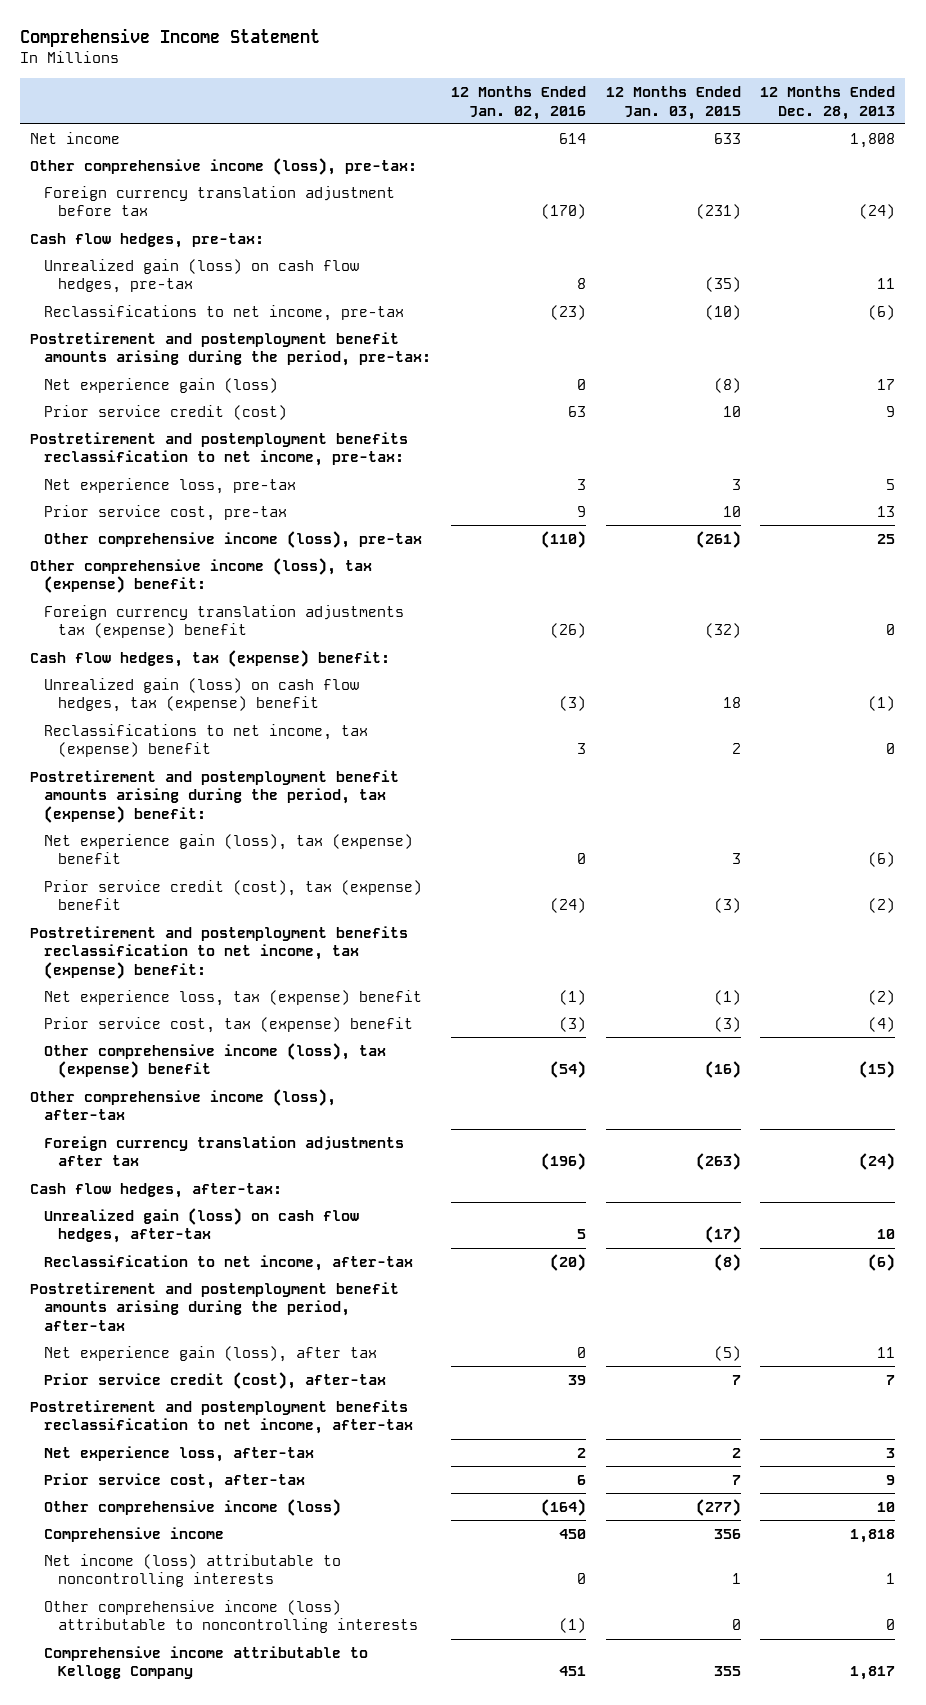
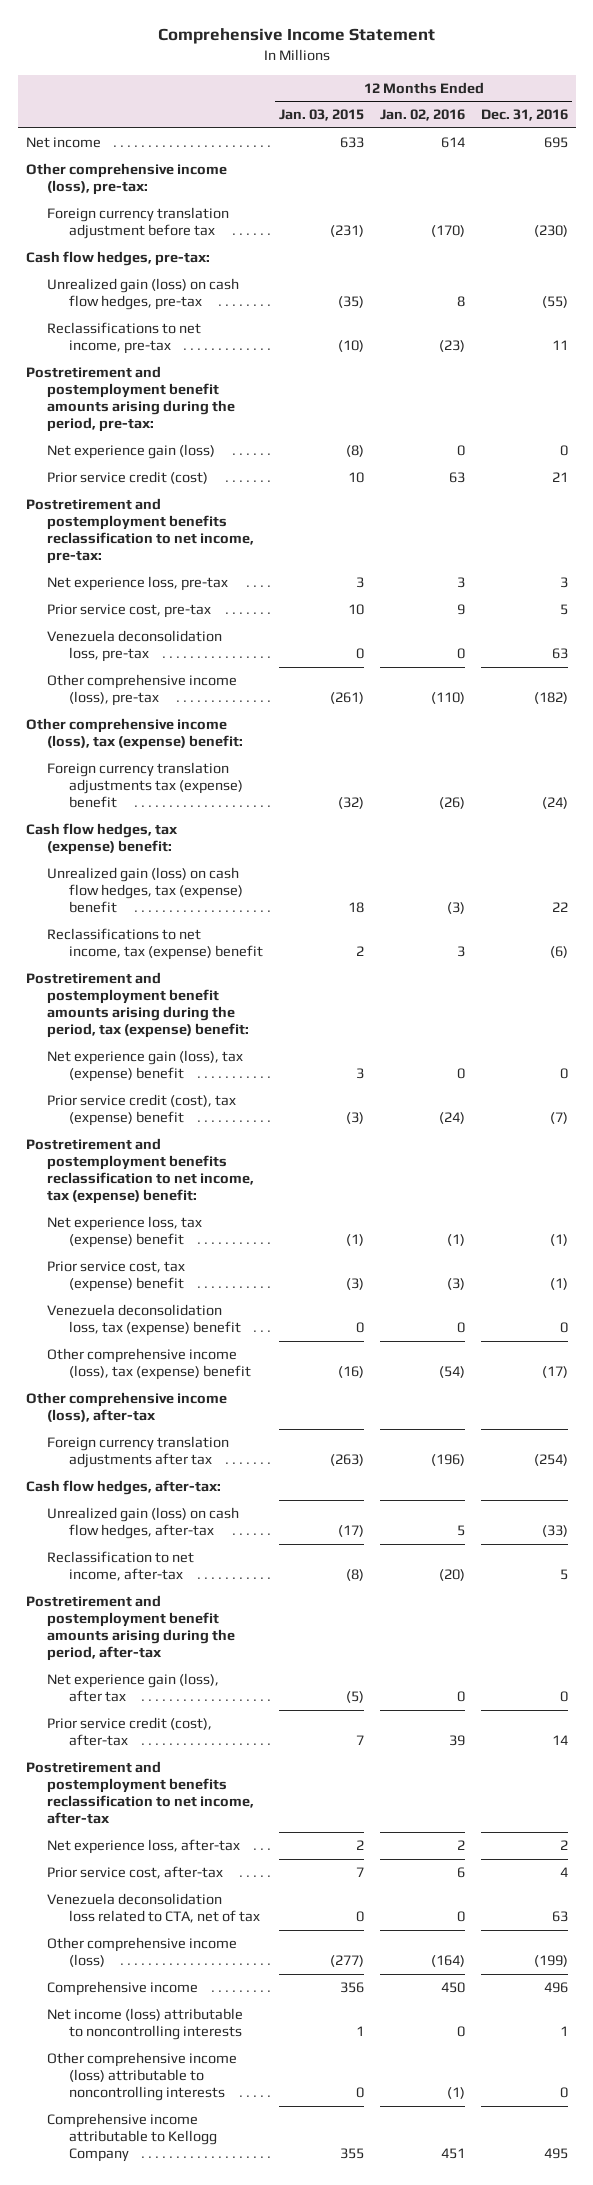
- | 12 Months Ended Jan. 02, 2016 | 12 Months Ended Jan. 03, 2015 | 12 Months Ended Dec. 28, 2013
+ | 12 Months Ended Jan. 03, 2015 | 12 Months Ended Jan. 02, 2016 | 12 Months Ended Dec. 31, 2016
+ Venezuela deconsolidation loss, pre-tax | 0 | 0 | 63
+ Venezuela deconsolidation loss, tax (expense) benefit | 0 | 0 | 0
+ Venezuela deconsolidation loss related to CTA, net of tax | 0 | 0 | 63

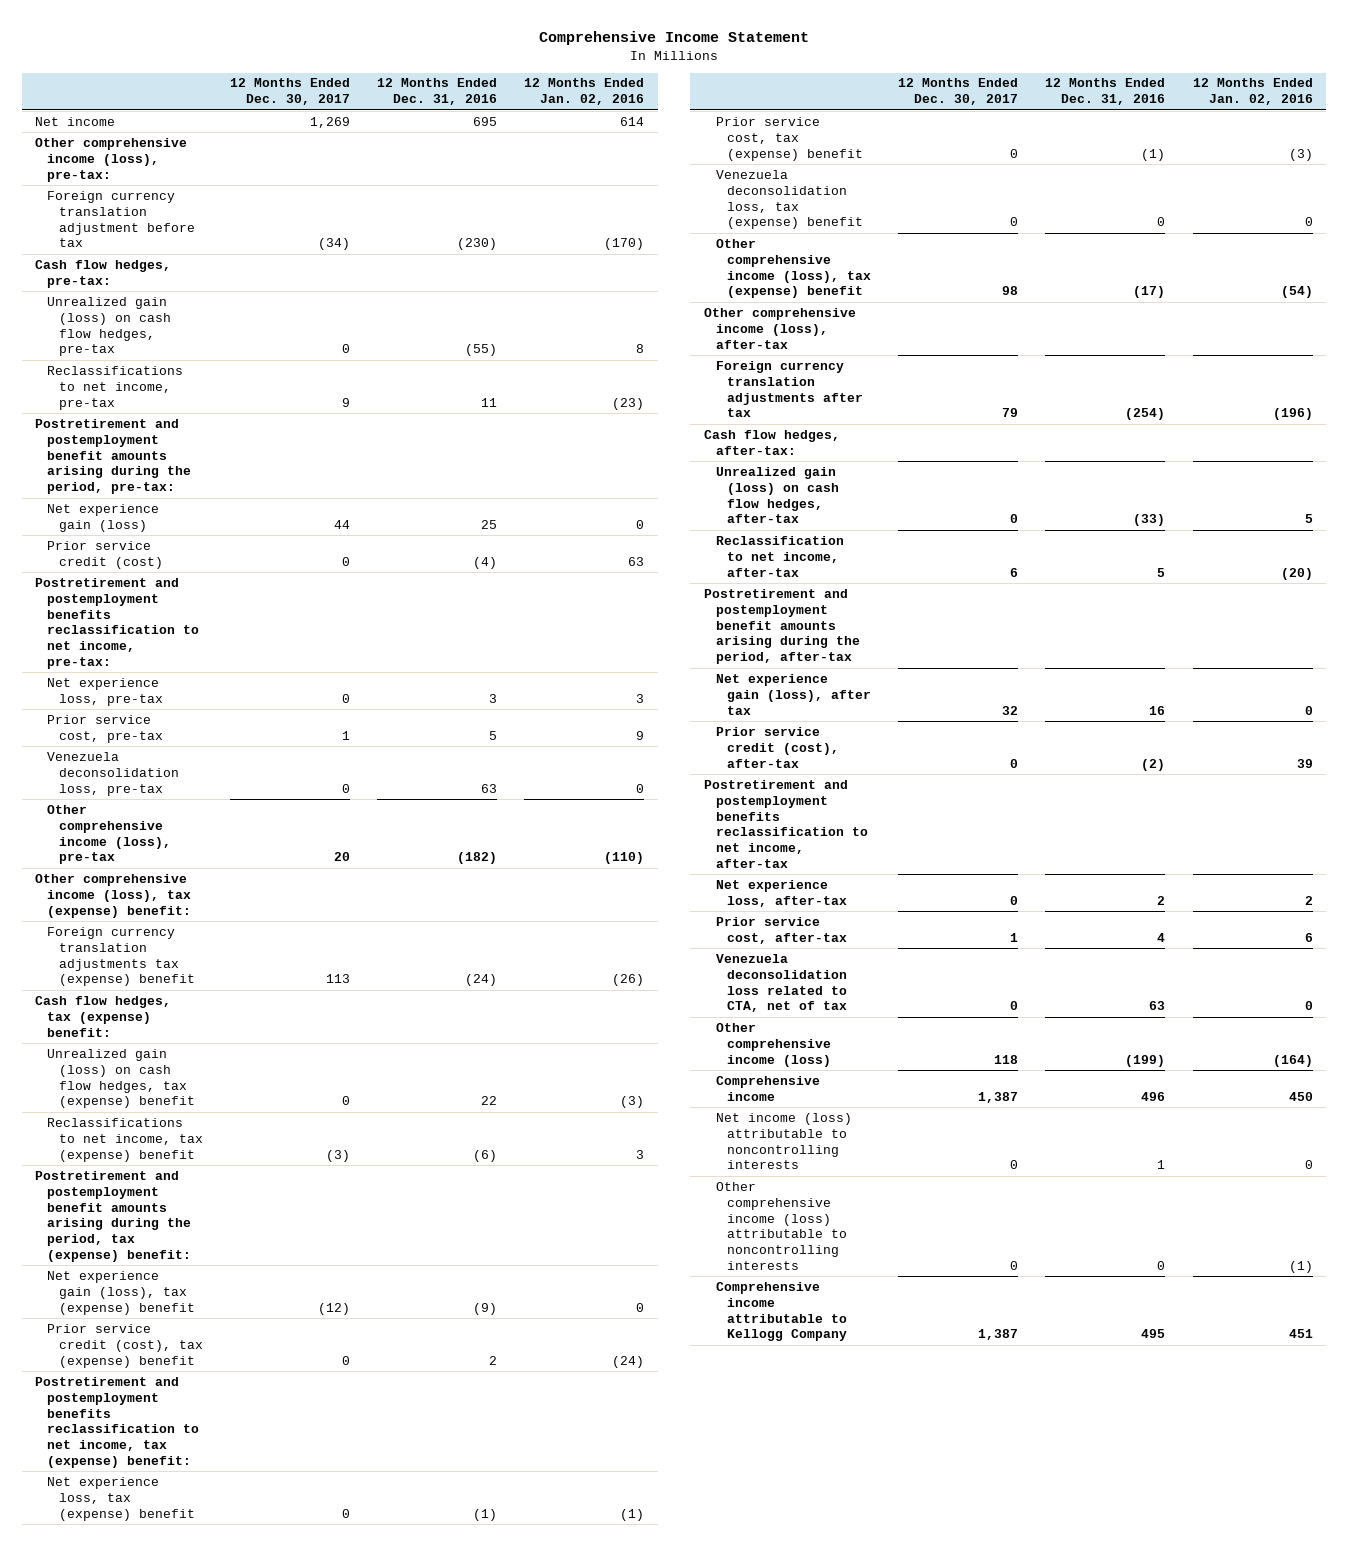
- | 12 Months Ended Jan. 03, 2015 | 12 Months Ended Jan. 02, 2016 | 12 Months Ended Dec. 31, 2016
+ | 12 Months Ended Dec. 30, 2017 | 12 Months Ended Dec. 31, 2016 | 12 Months Ended Jan. 02, 2016
- Net experience gain (loss) | (8) | 0 | 0
- Prior service credit (cost) | 10 | 63 | 21
+ Net experience gain (loss) | 44 | 25 | 0
+ Prior service credit (cost) | 0 | (4) | 63
- Net experience gain (loss), tax (expense) benefit | 3 | 0 | 0
- Prior service credit (cost), tax (expense) benefit | (3) | (24) | (7)
+ Net experience gain (loss), tax (expense) benefit | (12) | (9) | 0
+ Prior service credit (cost), tax (expense) benefit | 0 | 2 | (24)
- Net experience gain (loss), after tax | (5) | 0 | 0
- Prior service credit (cost), after-tax | 7 | 39 | 14
+ Net experience gain (loss), after tax | 32 | 16 | 0
+ Prior service credit (cost), after-tax | 0 | (2) | 39

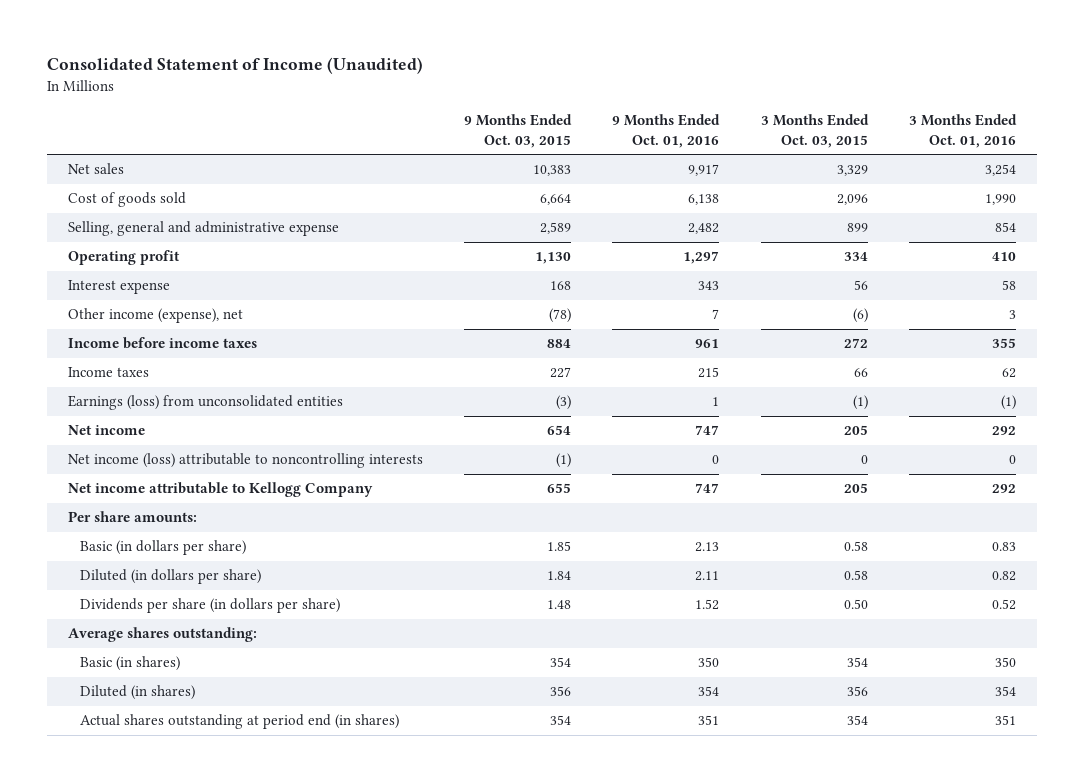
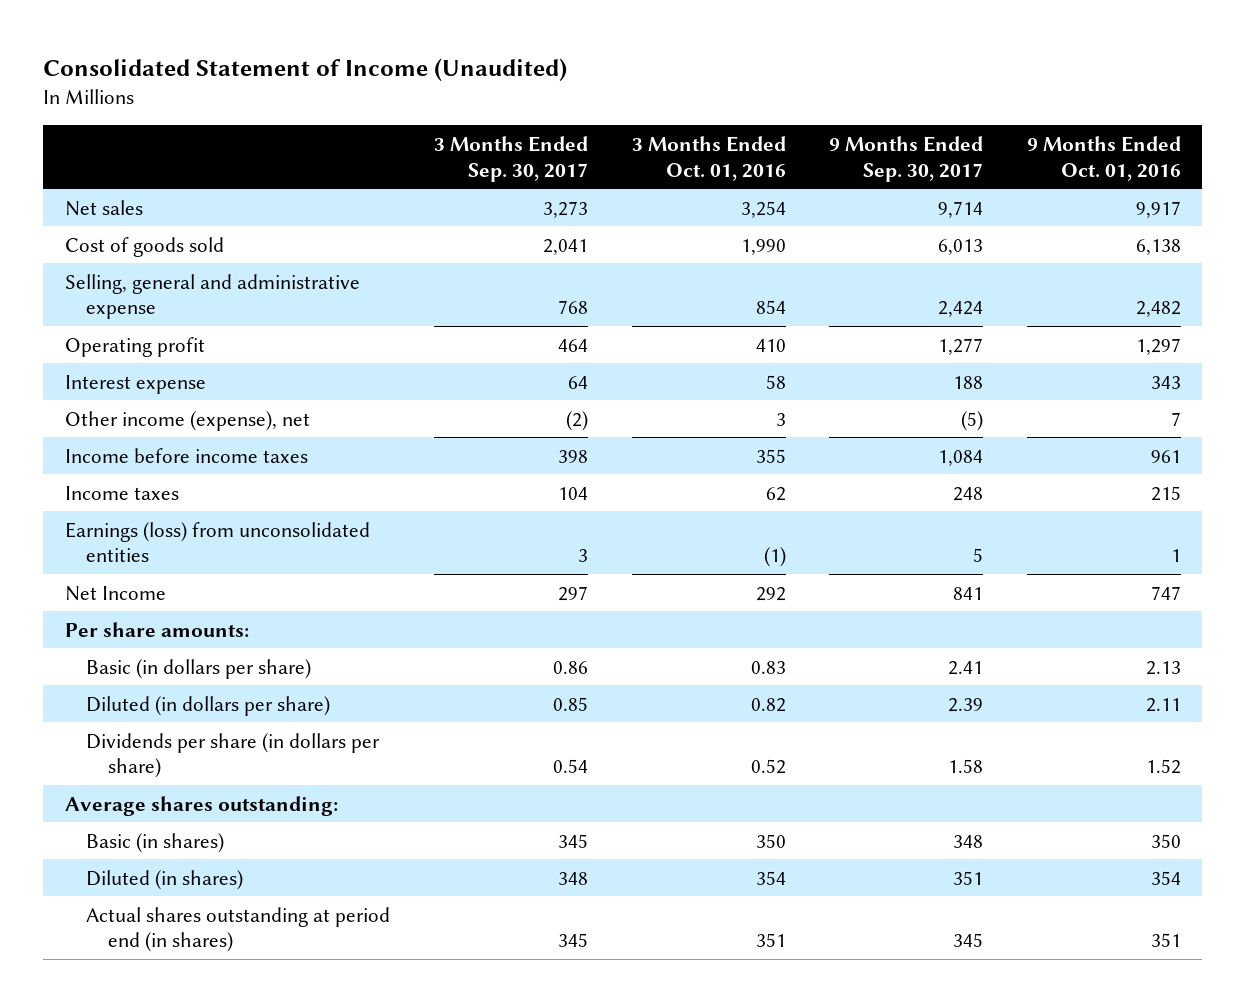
- | 9 Months Ended Oct. 03, 2015 | 9 Months Ended Oct. 01, 2016 | 3 Months Ended Oct. 03, 2015 | 3 Months Ended Oct. 01, 2016
+ | 3 Months Ended Sep. 30, 2017 | 3 Months Ended Oct. 01, 2016 | 9 Months Ended Sep. 30, 2017 | 9 Months Ended Oct. 01, 2016
- Net income | 654 | 747 | 205 | 292
- Net income (loss) attributable to noncontrolling interests | (1) | 0 | 0 | 0
- Net income attributable to Kellogg Company | 655 | 747 | 205 | 292
+ Net Income | 297 | 292 | 841 | 747

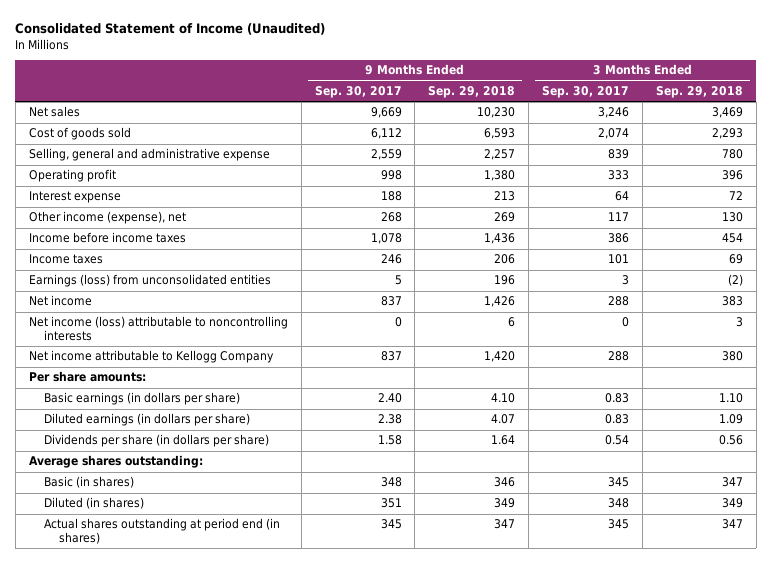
- | 3 Months Ended Sep. 30, 2017 | 3 Months Ended Oct. 01, 2016 | 9 Months Ended Sep. 30, 2017 | 9 Months Ended Oct. 01, 2016
+ | 9 Months Ended Sep. 30, 2017 | 9 Months Ended Sep. 29, 2018 | 3 Months Ended Sep. 30, 2017 | 3 Months Ended Sep. 29, 2018
- Net sales | 3,273 | 3,254 | 9,714 | 9,917
- Cost of goods sold | 2,041 | 1,990 | 6,013 | 6,138
- Selling, general and administrative expense | 768 | 854 | 2,424 | 2,482
- Operating profit | 464 | 410 | 1,277 | 1,297
+ Net sales | 9,669 | 10,230 | 3,246 | 3,469
+ Cost of goods sold | 6,112 | 6,593 | 2,074 | 2,293
+ Selling, general and administrative expense | 2,559 | 2,257 | 839 | 780
+ Operating profit | 998 | 1,380 | 333 | 396
- Other income (expense), net | (2) | 3 | (5) | 7
- Income before income taxes | 398 | 355 | 1,084 | 961
- Income taxes | 104 | 62 | 248 | 215
+ Other income (expense), net | 268 | 269 | 117 | 130
+ Income before income taxes | 1,078 | 1,436 | 386 | 454
+ Income taxes | 246 | 206 | 101 | 69
- Net Income | 297 | 292 | 841 | 747
+ Net income | 837 | 1,426 | 288 | 383
+ Net income (loss) attributable to noncontrolling interests | 0 | 6 | 0 | 3
+ Net income attributable to Kellogg Company | 837 | 1,420 | 288 | 380
- Basic (in dollars per share) | 0.86 | 0.83 | 2.41 | 2.13
- Diluted (in dollars per share) | 0.85 | 0.82 | 2.39 | 2.11
+ Basic earnings (in dollars per share) | 2.40 | 4.10 | 0.83 | 1.10
+ Diluted earnings (in dollars per share) | 2.38 | 4.07 | 0.83 | 1.09

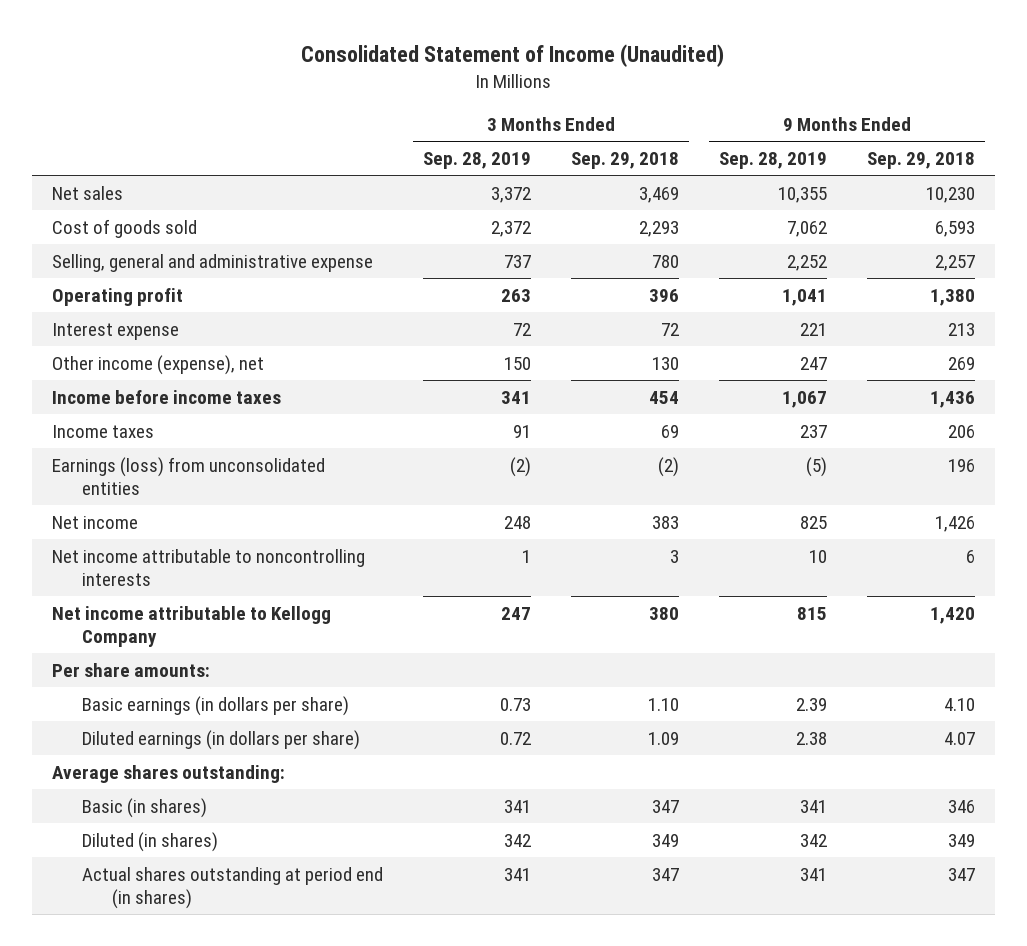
- | 9 Months Ended Sep. 30, 2017 | 9 Months Ended Sep. 29, 2018 | 3 Months Ended Sep. 30, 2017 | 3 Months Ended Sep. 29, 2018
+ | 3 Months Ended Sep. 28, 2019 | 3 Months Ended Sep. 29, 2018 | 9 Months Ended Sep. 28, 2019 | 9 Months Ended Sep. 29, 2018
- Net income (loss) attributable to noncontrolling interests | 0 | 6 | 0 | 3
+ Net income attributable to noncontrolling interests | 1 | 3 | 10 | 6
- Dividends per share (in dollars per share) | 1.58 | 1.64 | 0.54 | 0.56

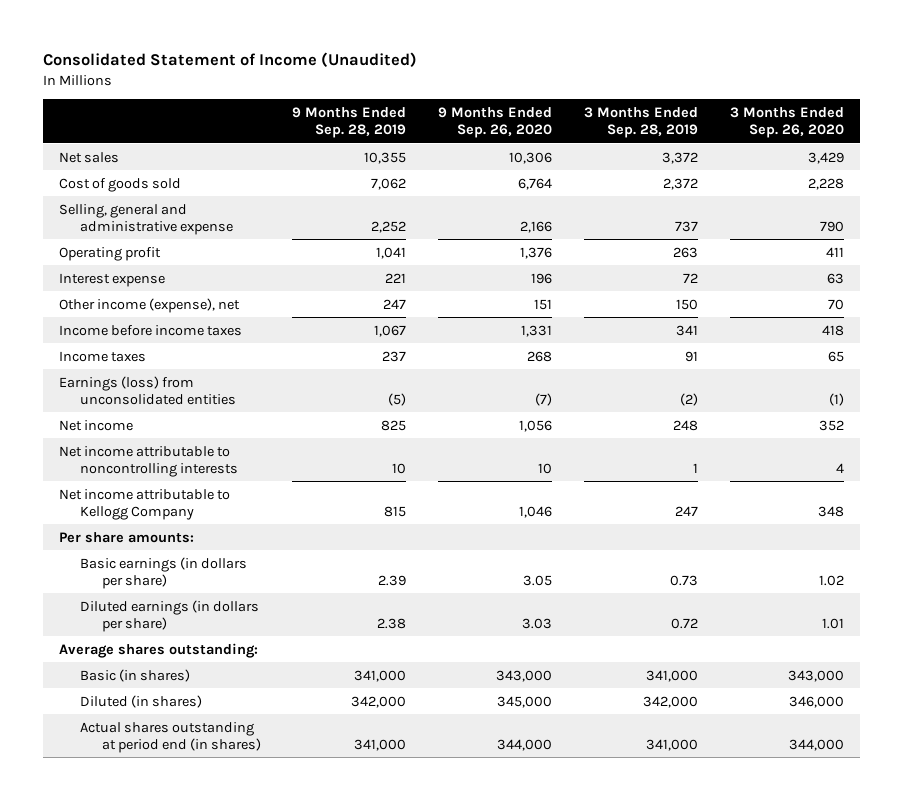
- | 3 Months Ended Sep. 28, 2019 | 3 Months Ended Sep. 29, 2018 | 9 Months Ended Sep. 28, 2019 | 9 Months Ended Sep. 29, 2018
+ | 9 Months Ended Sep. 28, 2019 | 9 Months Ended Sep. 26, 2020 | 3 Months Ended Sep. 28, 2019 | 3 Months Ended Sep. 26, 2020
- Basic (in shares) | 341 | 347 | 341 | 346
- Diluted (in shares) | 342 | 349 | 342 | 349
- Actual shares outstanding at period end (in shares) | 341 | 347 | 341 | 347
+ Basic (in shares) | 341,000 | 343,000 | 341,000 | 343,000
+ Diluted (in shares) | 342,000 | 345,000 | 342,000 | 346,000
+ Actual shares outstanding at period end (in shares) | 341,000 | 344,000 | 341,000 | 344,000

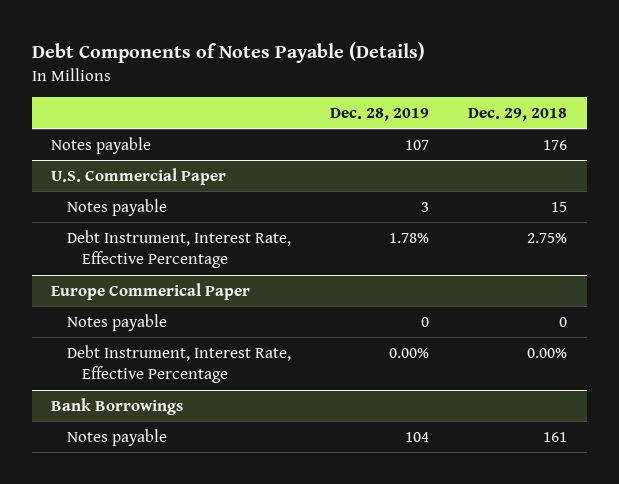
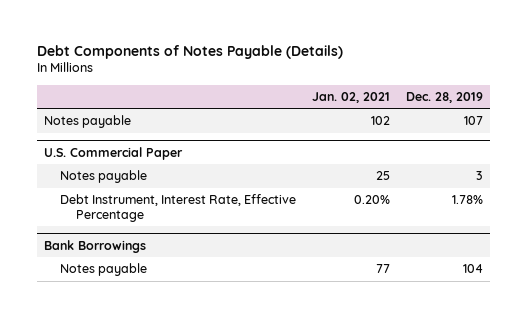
- | Dec. 28, 2019 | Dec. 29, 2018
+ | Jan. 02, 2021 | Dec. 28, 2019
- Europe Commerical Paper
- Notes payable | 0 | 0
- Debt Instrument, Interest Rate, Effective Percentage | 0.00% | 0.00%

